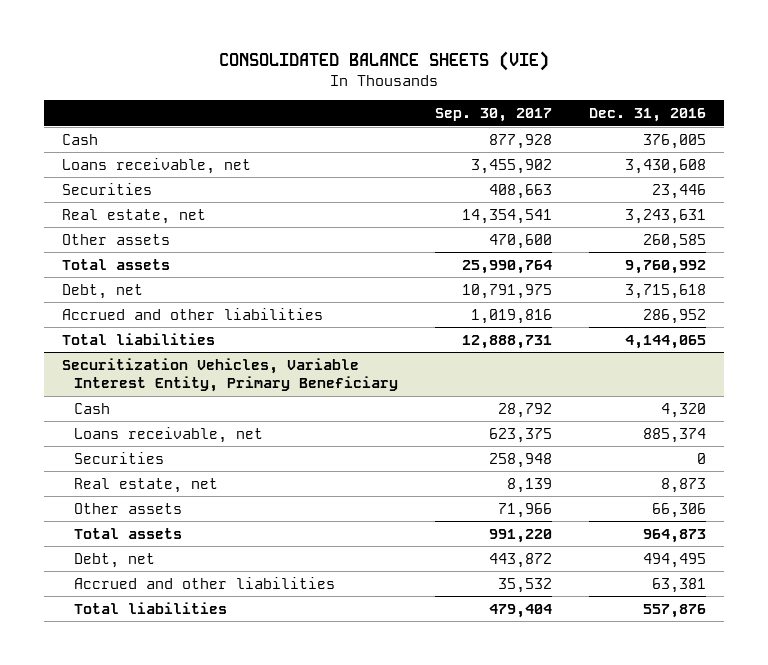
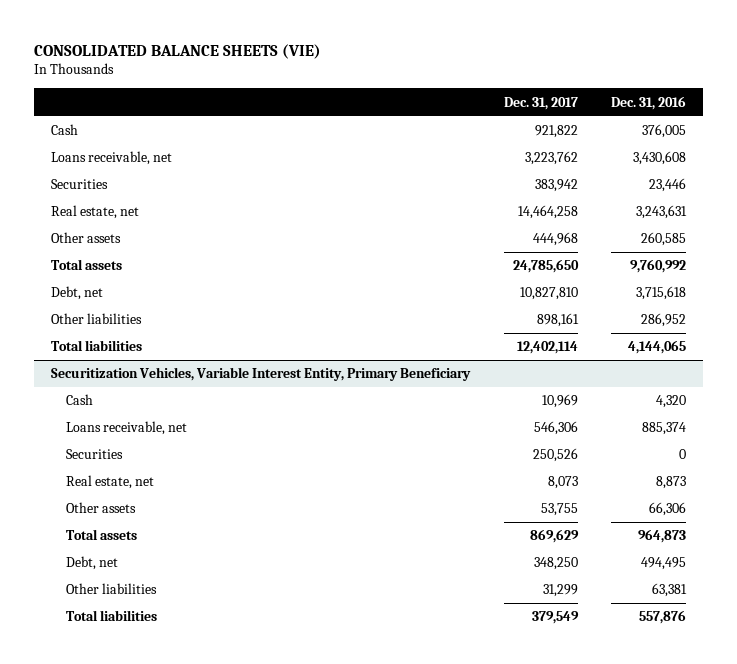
- | Sep. 30, 2017 | Dec. 31, 2016
+ | Dec. 31, 2017 | Dec. 31, 2016
- Accrued and other liabilities | 1,019,816 | 286,952
+ Other liabilities | 898,161 | 286,952
@ Securitization Vehicles, Variable Interest Entity, Primary Beneficiary
- Accrued and other liabilities | 35,532 | 63,381
+ Other liabilities | 31,299 | 63,381

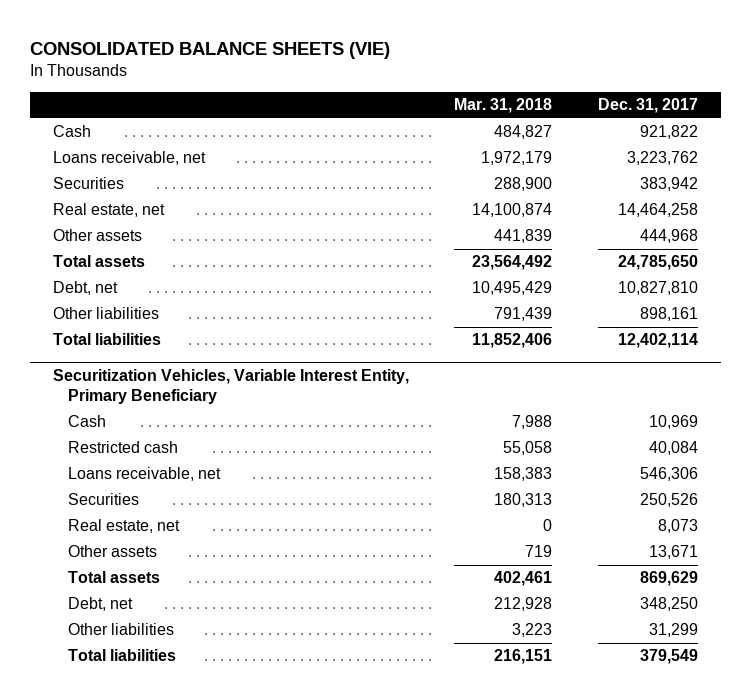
- | Dec. 31, 2017 | Dec. 31, 2016
+ | Mar. 31, 2018 | Dec. 31, 2017
@ Securitization Vehicles, Variable Interest Entity, Primary Beneficiary
+ Restricted cash | 55,058 | 40,084
- Other assets | 53,755 | 66,306
+ Other assets | 719 | 13,671

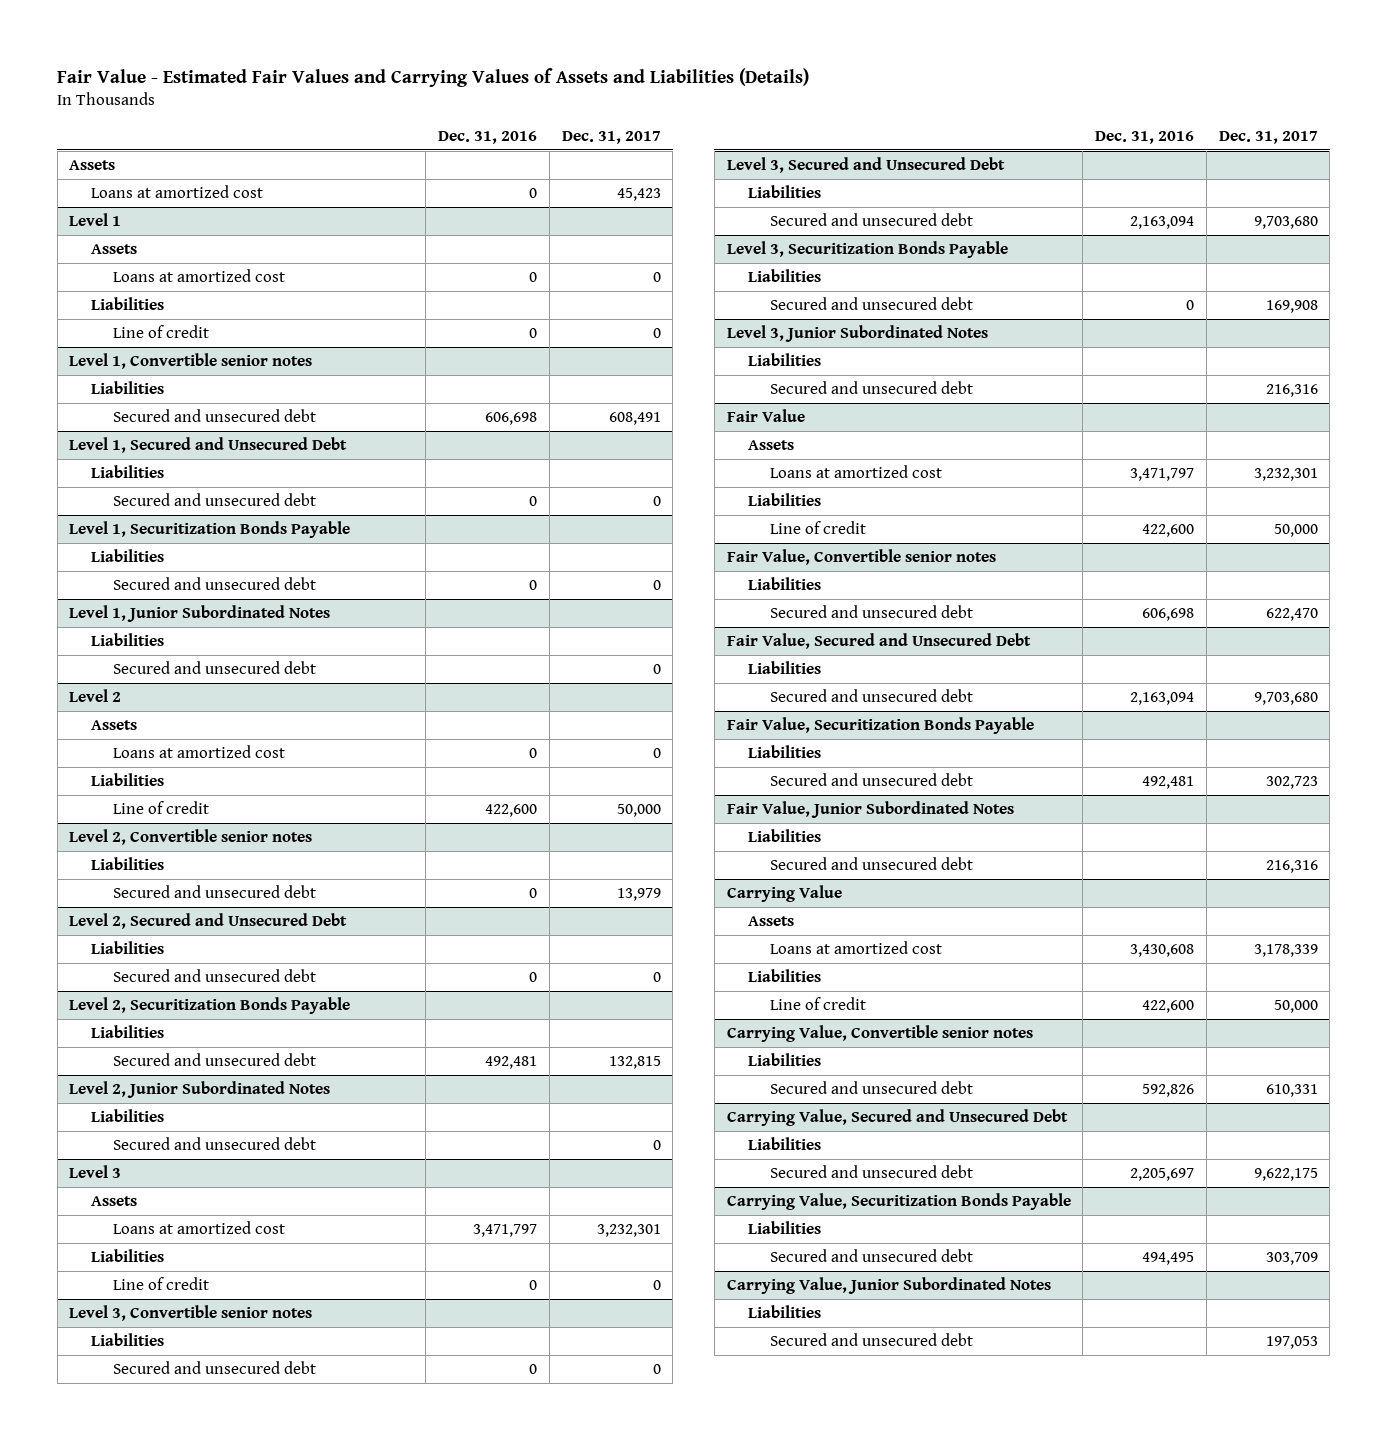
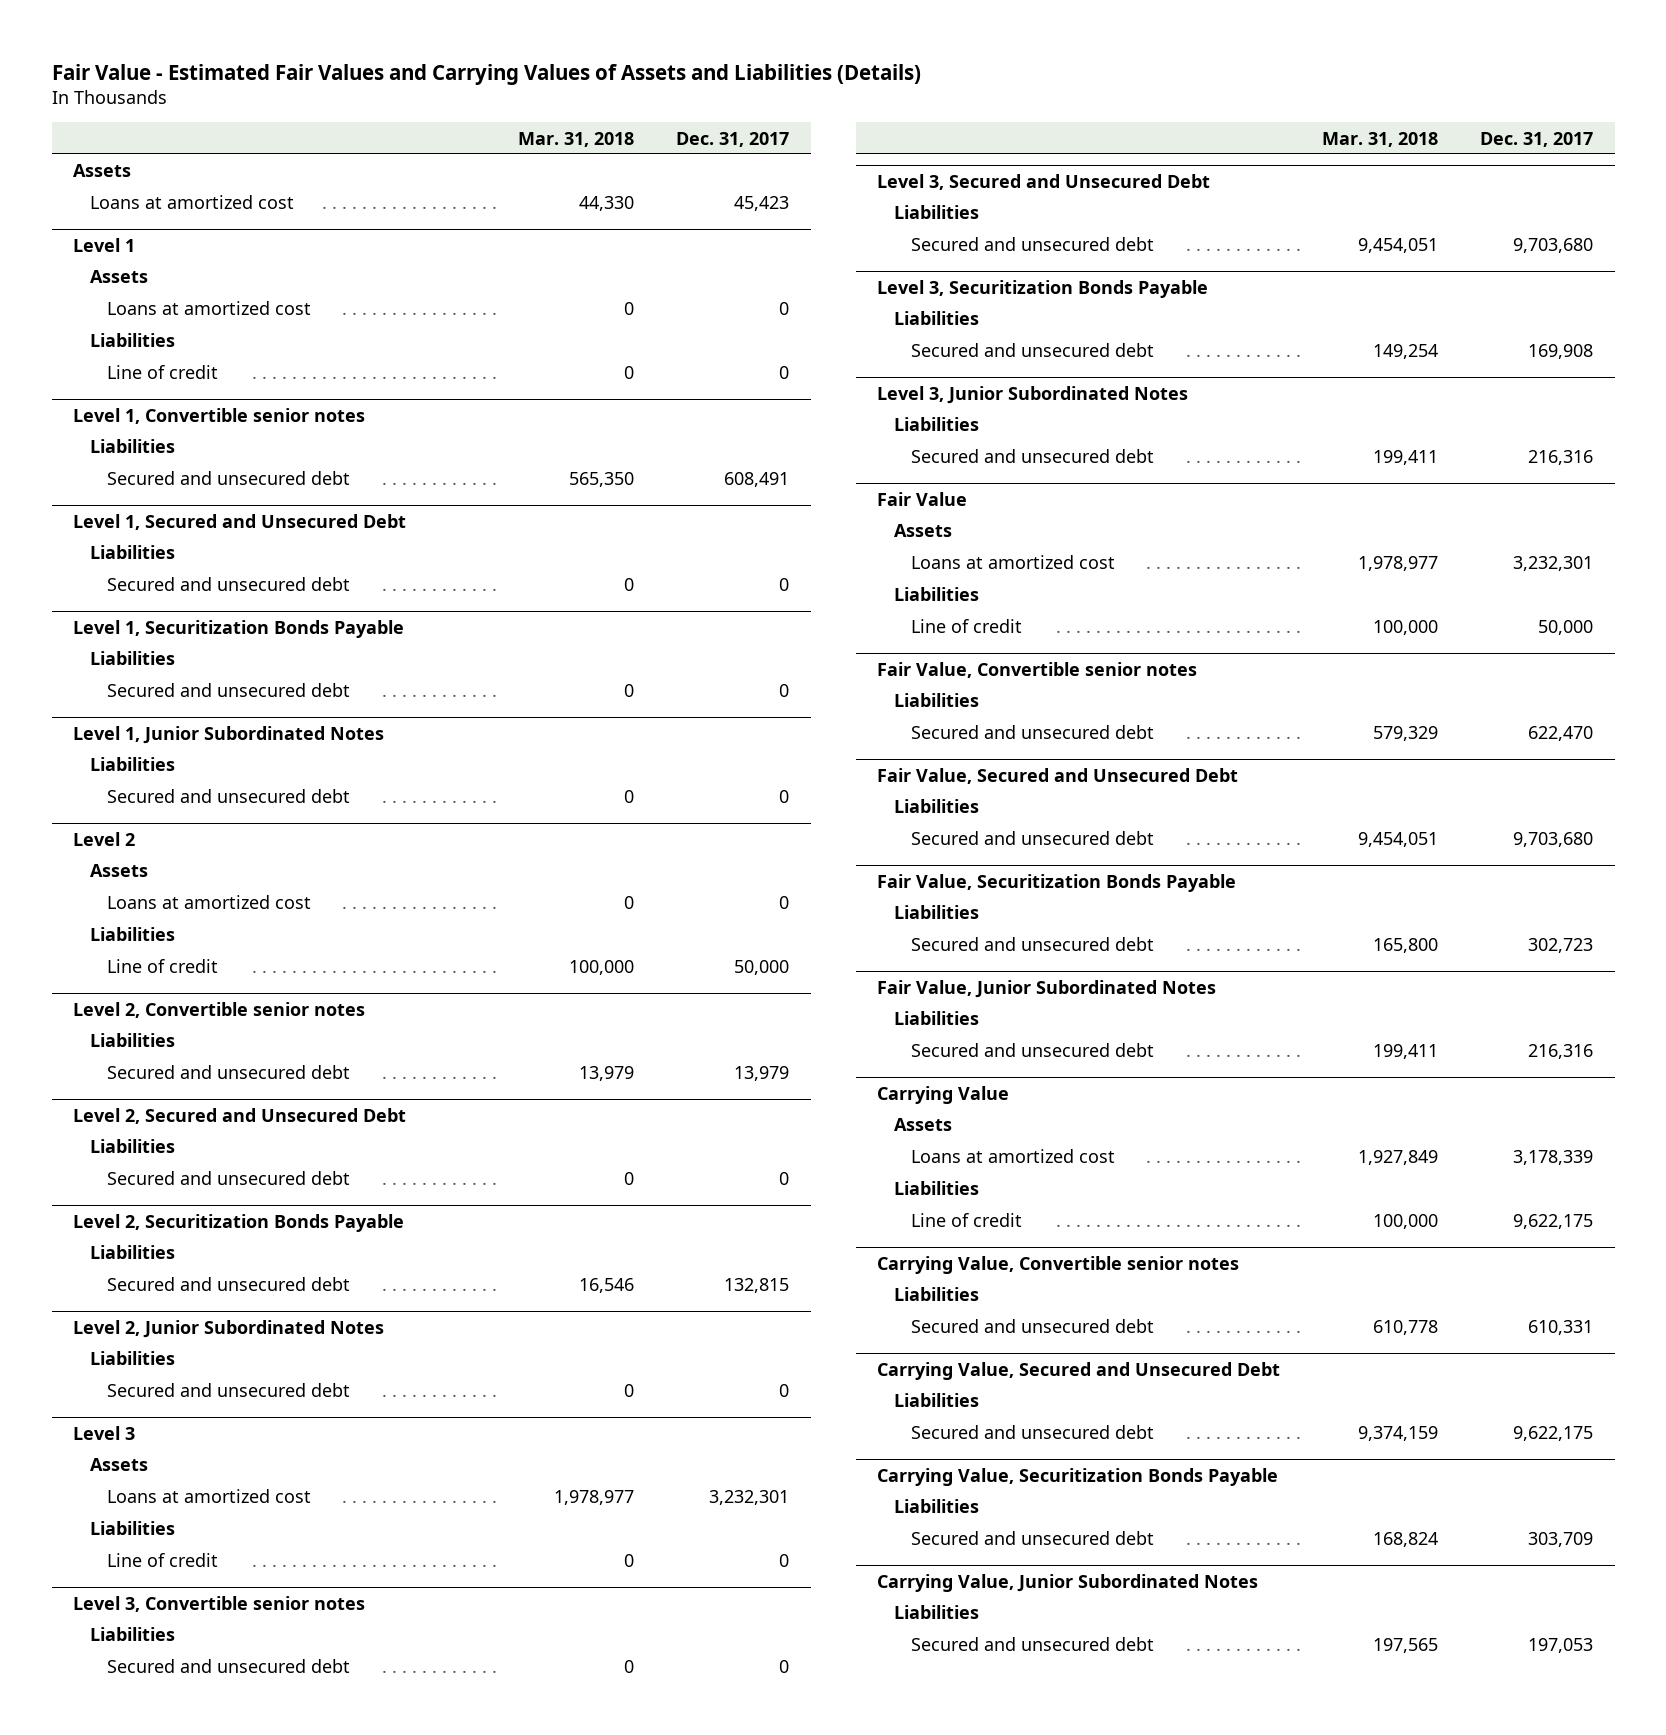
- | Dec. 31, 2016 | Dec. 31, 2017
+ | Mar. 31, 2018 | Dec. 31, 2017
@ Carrying Value
- Line of credit | 422,600 | 50,000
+ Line of credit | 100,000 | 9,622,175

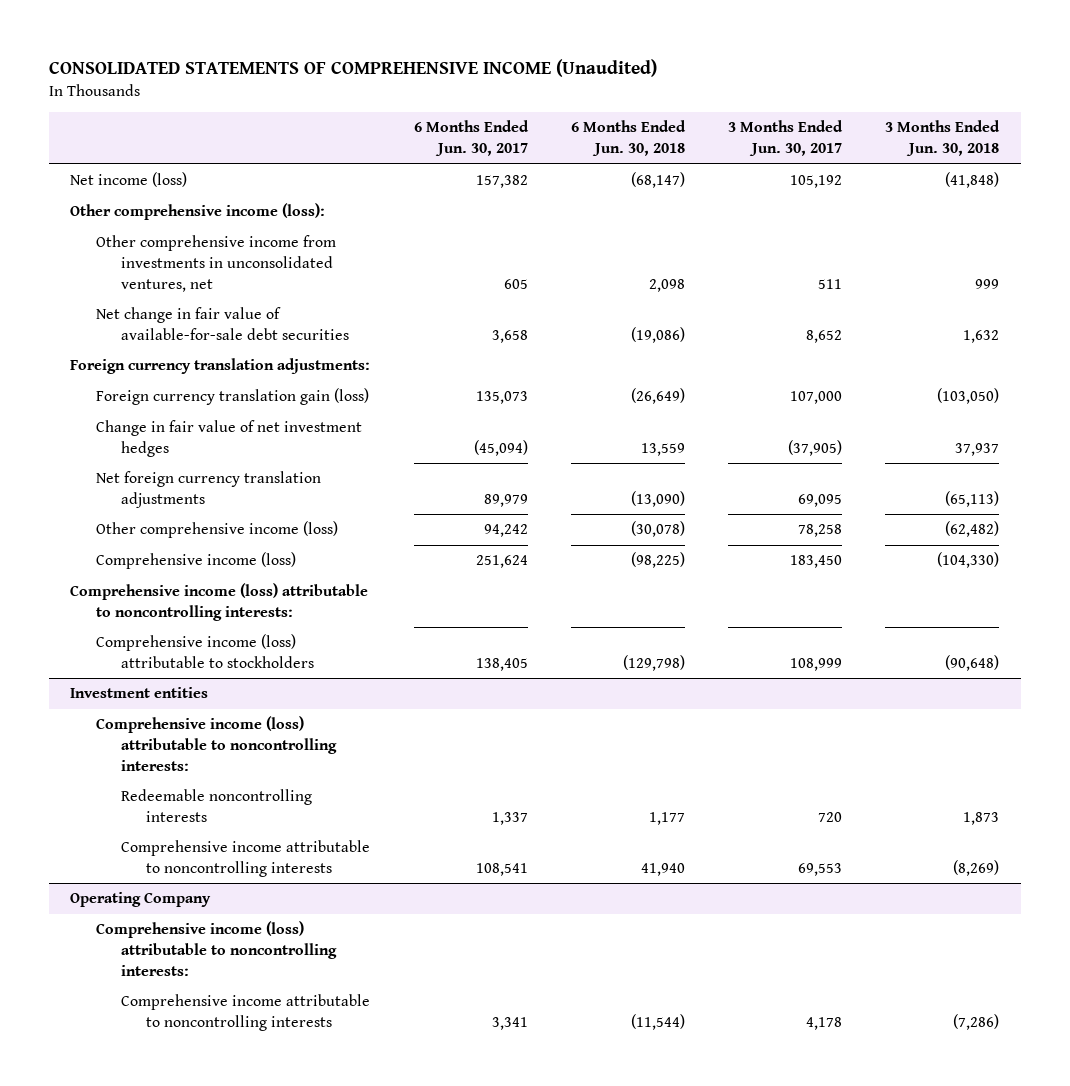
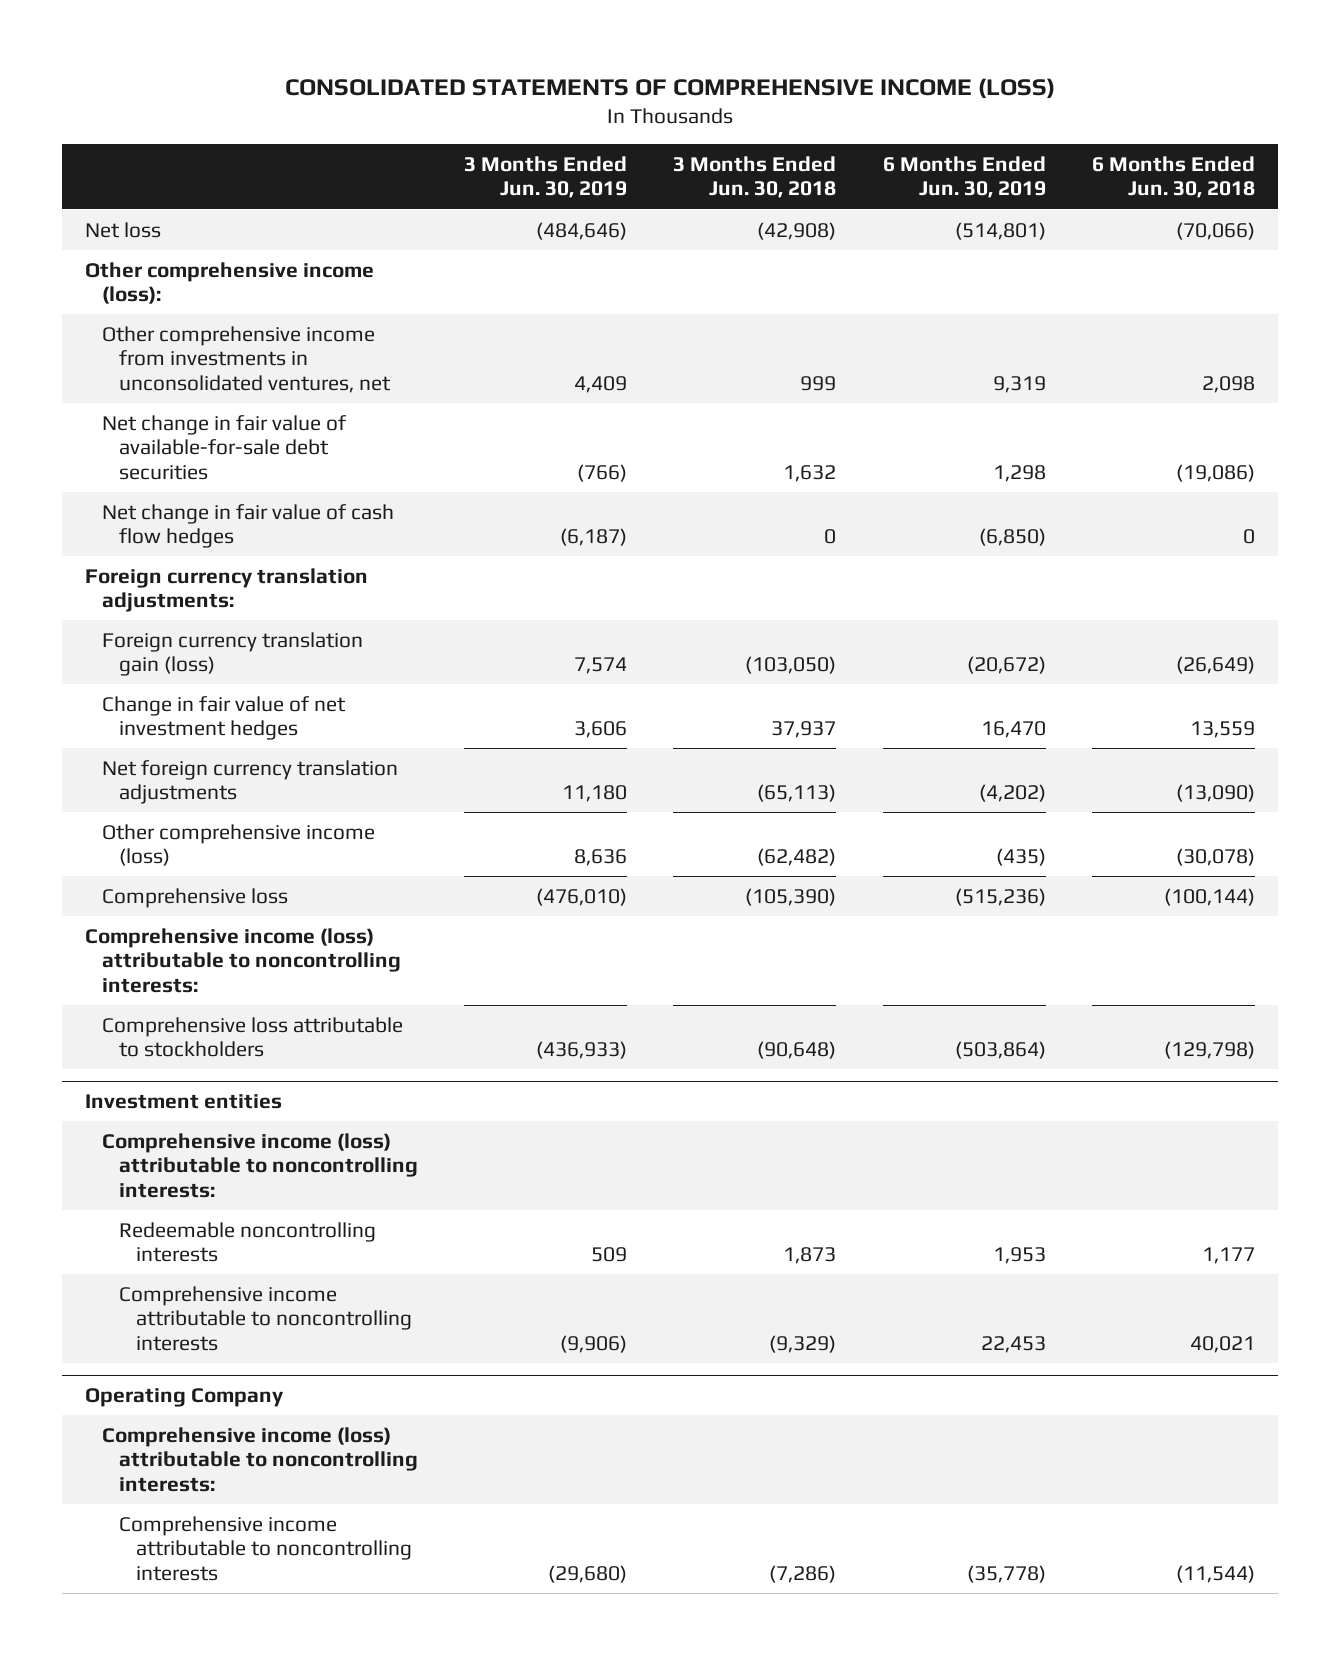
- CONSOLIDATED STATEMENTS OF COMPREHENSIVE INCOME (Unaudited)
+ CONSOLIDATED STATEMENTS OF COMPREHENSIVE INCOME (LOSS)
- | 6 Months Ended Jun. 30, 2017 | 6 Months Ended Jun. 30, 2018 | 3 Months Ended Jun. 30, 2017 | 3 Months Ended Jun. 30, 2018
+ | 3 Months Ended Jun. 30, 2019 | 3 Months Ended Jun. 30, 2018 | 6 Months Ended Jun. 30, 2019 | 6 Months Ended Jun. 30, 2018
- Net income (loss) | 157,382 | (68,147) | 105,192 | (41,848)
+ Net loss | (484,646) | (42,908) | (514,801) | (70,066)
+ Net change in fair value of cash flow hedges | (6,187) | 0 | (6,850) | 0
- Comprehensive income (loss) | 251,624 | (98,225) | 183,450 | (104,330)
+ Comprehensive loss | (476,010) | (105,390) | (515,236) | (100,144)
- Comprehensive income (loss) attributable to stockholders | 138,405 | (129,798) | 108,999 | (90,648)
+ Comprehensive loss attributable to stockholders | (436,933) | (90,648) | (503,864) | (129,798)
@ Investment entities
- Comprehensive income attributable to noncontrolling interests | 108,541 | 41,940 | 69,553 | (8,269)
+ Comprehensive income attributable to noncontrolling interests | (9,906) | (9,329) | 22,453 | 40,021

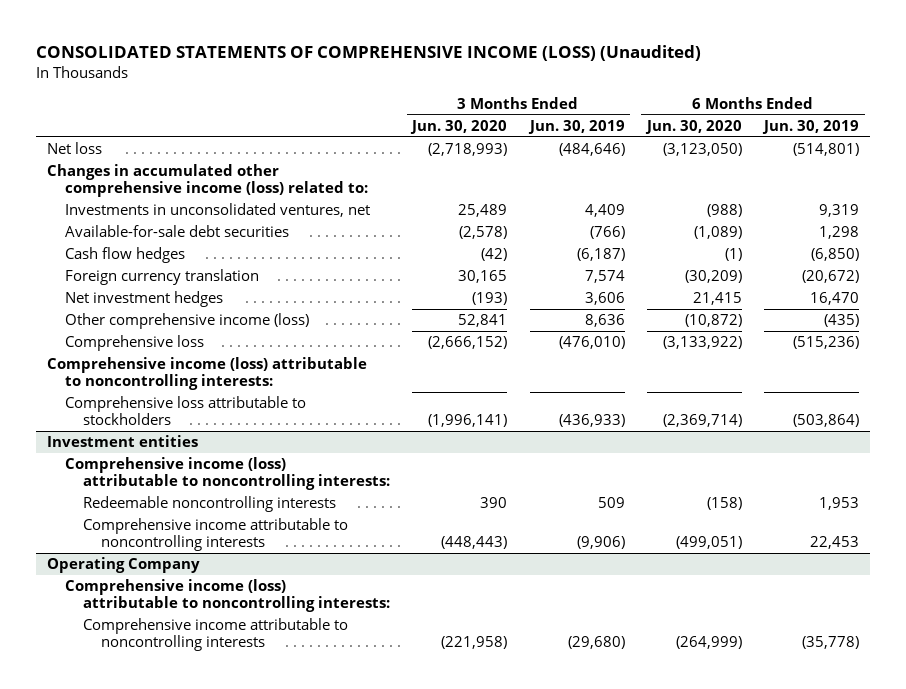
- CONSOLIDATED STATEMENTS OF COMPREHENSIVE INCOME (LOSS)
+ CONSOLIDATED STATEMENTS OF COMPREHENSIVE INCOME (LOSS) (Unaudited)
- | 3 Months Ended Jun. 30, 2019 | 3 Months Ended Jun. 30, 2018 | 6 Months Ended Jun. 30, 2019 | 6 Months Ended Jun. 30, 2018
+ | 3 Months Ended Jun. 30, 2020 | 3 Months Ended Jun. 30, 2019 | 6 Months Ended Jun. 30, 2020 | 6 Months Ended Jun. 30, 2019
- Other comprehensive income (loss):
- Other comprehensive income from investments in unconsolidated ventures, net | 4,409 | 999 | 9,319 | 2,098
- Net change in fair value of available-for-sale debt securities | (766) | 1,632 | 1,298 | (19,086)
- Net change in fair value of cash flow hedges | (6,187) | 0 | (6,850) | 0
- Foreign currency translation adjustments:
- Foreign currency translation gain (loss) | 7,574 | (103,050) | (20,672) | (26,649)
- Change in fair value of net investment hedges | 3,606 | 37,937 | 16,470 | 13,559
- Net foreign currency translation adjustments | 11,180 | (65,113) | (4,202) | (13,090)
+ Changes in accumulated other comprehensive income (loss) related to:
+ Investments in unconsolidated ventures, net | 25,489 | 4,409 | (988) | 9,319
+ Available-for-sale debt securities | (2,578) | (766) | (1,089) | 1,298
+ Cash flow hedges | (42) | (6,187) | (1) | (6,850)
+ Foreign currency translation | 30,165 | 7,574 | (30,209) | (20,672)
+ Net investment hedges | (193) | 3,606 | 21,415 | 16,470

